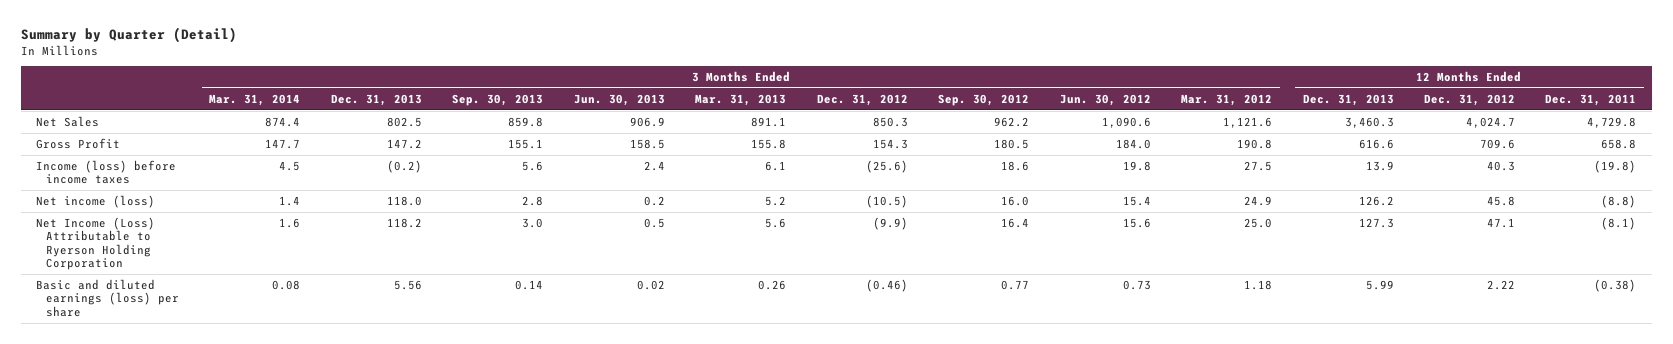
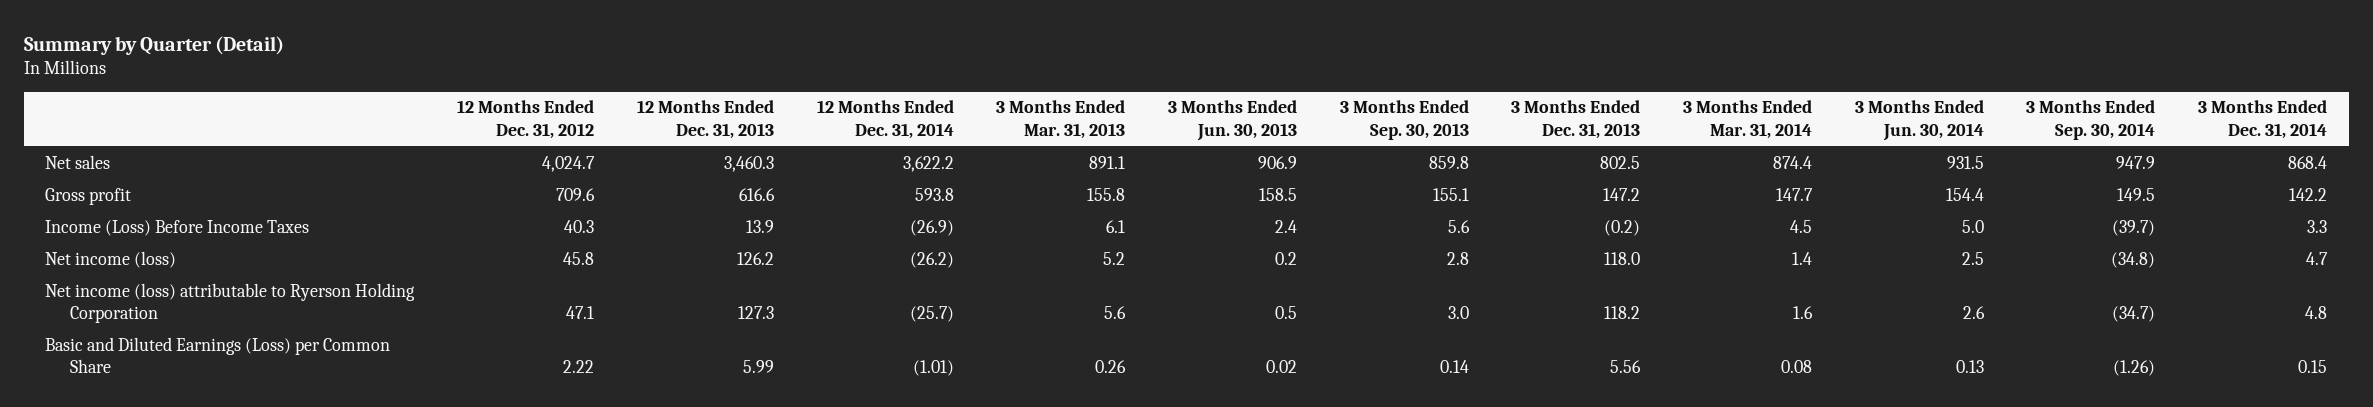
- | 3 Months Ended Mar. 31, 2014 | 3 Months Ended Dec. 31, 2013 | 3 Months Ended Sep. 30, 2013 | 3 Months Ended Jun. 30, 2013 | 3 Months Ended Mar. 31, 2013 | 3 Months Ended Dec. 31, 2012 | 3 Months Ended Sep. 30, 2012 | 3 Months Ended Jun. 30, 2012 | 3 Months Ended Mar. 31, 2012 | 12 Months Ended Dec. 31, 2013 | 12 Months Ended Dec. 31, 2012 | 12 Months Ended Dec. 31, 2011
+ | 12 Months Ended Dec. 31, 2012 | 12 Months Ended Dec. 31, 2013 | 12 Months Ended Dec. 31, 2014 | 3 Months Ended Mar. 31, 2013 | 3 Months Ended Jun. 30, 2013 | 3 Months Ended Sep. 30, 2013 | 3 Months Ended Dec. 31, 2013 | 3 Months Ended Mar. 31, 2014 | 3 Months Ended Jun. 30, 2014 | 3 Months Ended Sep. 30, 2014 | 3 Months Ended Dec. 31, 2014
- Net Sales | 874.4 | 802.5 | 859.8 | 906.9 | 891.1 | 850.3 | 962.2 | 1,090.6 | 1,121.6 | 3,460.3 | 4,024.7 | 4,729.8
- Gross Profit | 147.7 | 147.2 | 155.1 | 158.5 | 155.8 | 154.3 | 180.5 | 184.0 | 190.8 | 616.6 | 709.6 | 658.8
- Income (loss) before income taxes | 4.5 | (0.2) | 5.6 | 2.4 | 6.1 | (25.6) | 18.6 | 19.8 | 27.5 | 13.9 | 40.3 | (19.8)
+ Net sales | 4,024.7 | 3,460.3 | 3,622.2 | 891.1 | 906.9 | 859.8 | 802.5 | 874.4 | 931.5 | 947.9 | 868.4
+ Gross profit | 709.6 | 616.6 | 593.8 | 155.8 | 158.5 | 155.1 | 147.2 | 147.7 | 154.4 | 149.5 | 142.2
+ Income (Loss) Before Income Taxes | 40.3 | 13.9 | (26.9) | 6.1 | 2.4 | 5.6 | (0.2) | 4.5 | 5.0 | (39.7) | 3.3
- Net Income (Loss) Attributable to Ryerson Holding Corporation | 1.6 | 118.2 | 3.0 | 0.5 | 5.6 | (9.9) | 16.4 | 15.6 | 25.0 | 127.3 | 47.1 | (8.1)
- Basic and diluted earnings (loss) per share | 0.08 | 5.56 | 0.14 | 0.02 | 0.26 | (0.46) | 0.77 | 0.73 | 1.18 | 5.99 | 2.22 | (0.38)
+ Net income (loss) attributable to Ryerson Holding Corporation | 47.1 | 127.3 | (25.7) | 5.6 | 0.5 | 3.0 | 118.2 | 1.6 | 2.6 | (34.7) | 4.8
+ Basic and Diluted Earnings (Loss) per Common Share | 2.22 | 5.99 | (1.01) | 0.26 | 0.02 | 0.14 | 5.56 | 0.08 | 0.13 | (1.26) | 0.15

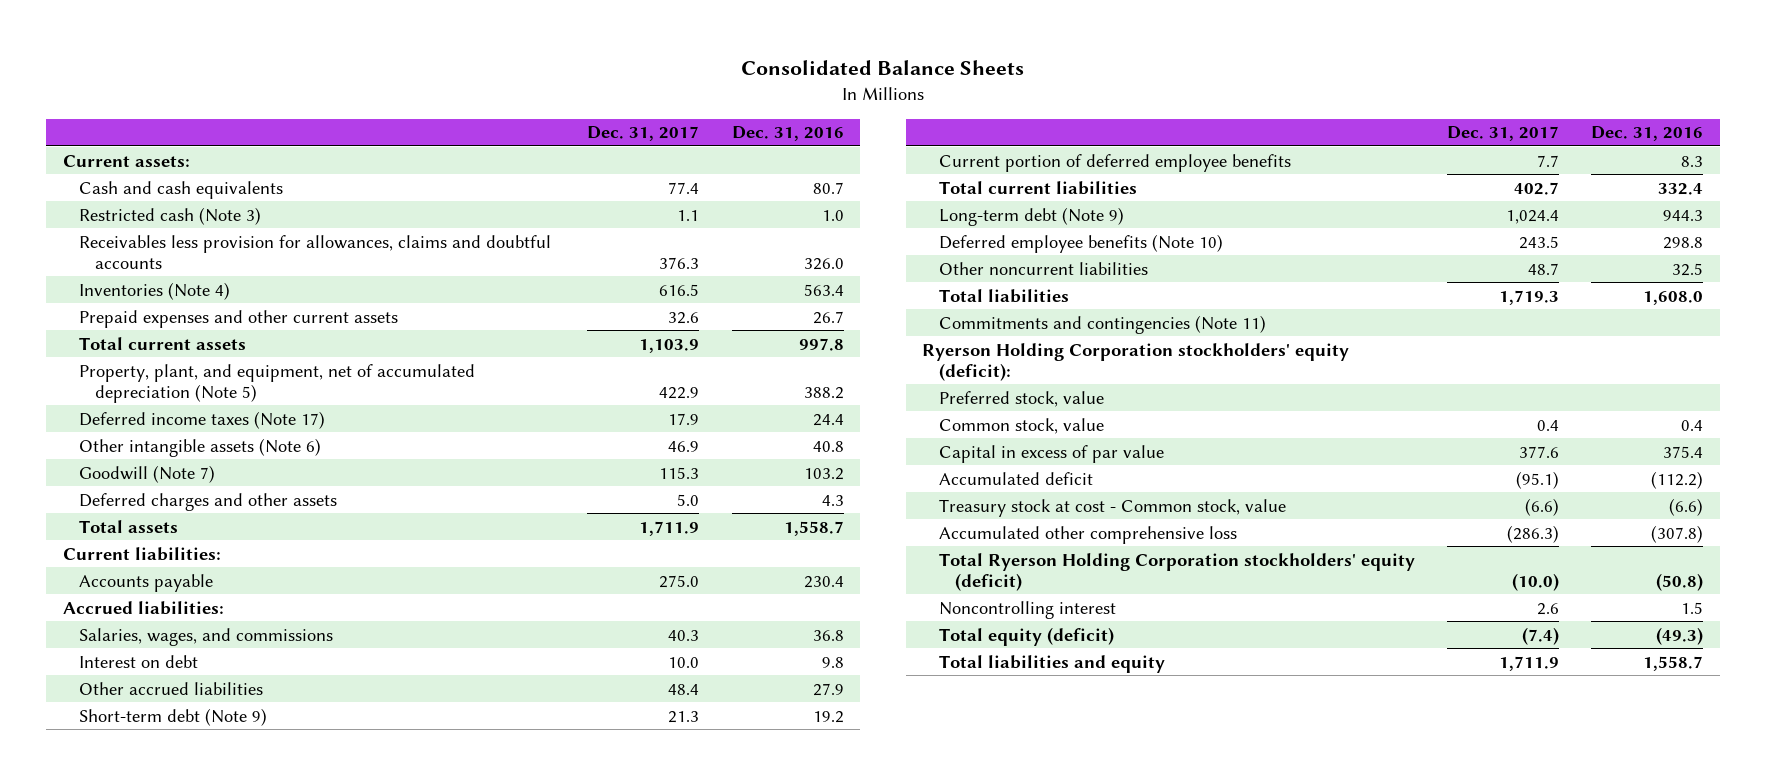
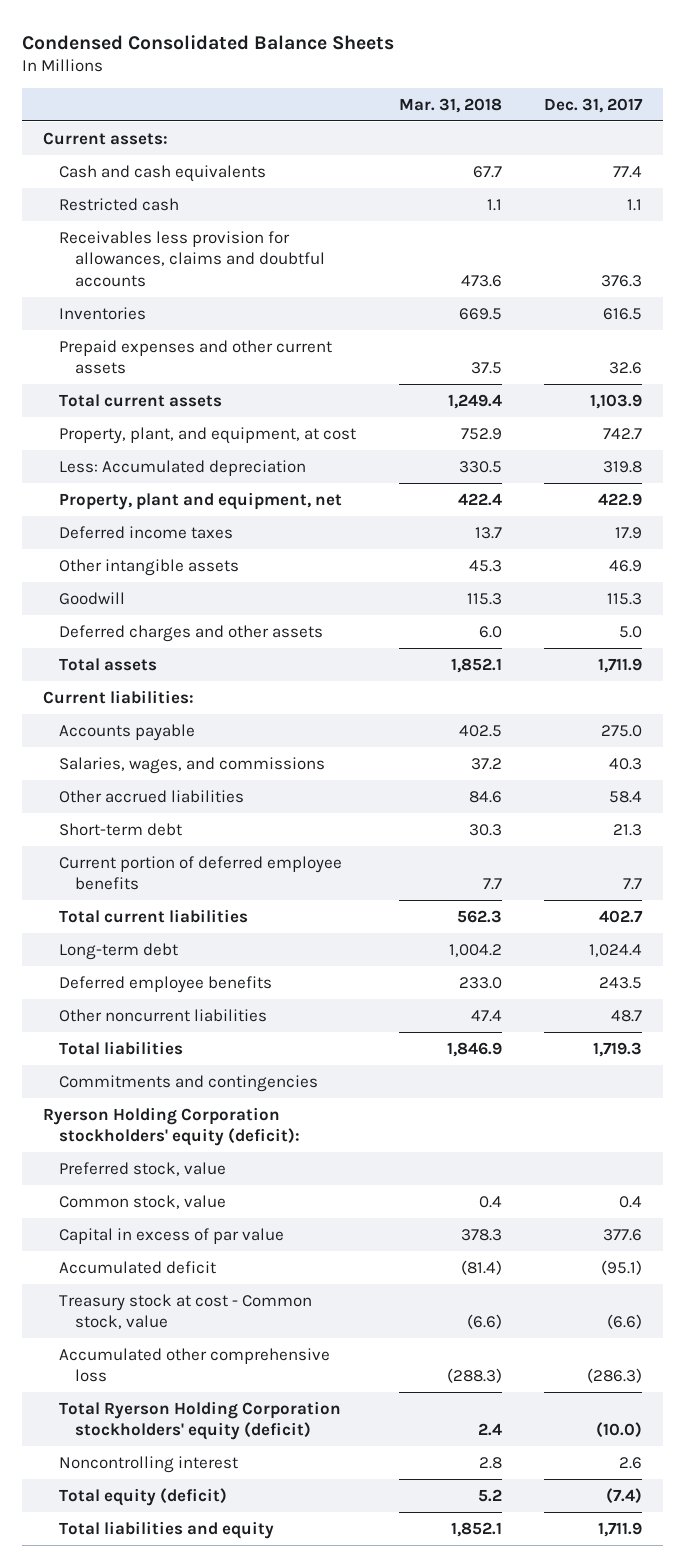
- Consolidated Balance Sheets
+ Condensed Consolidated Balance Sheets
- | Dec. 31, 2017 | Dec. 31, 2016
+ | Mar. 31, 2018 | Dec. 31, 2017
- Restricted cash (Note 3) | 1.1 | 1.0
+ Restricted cash | 1.1 | 1.1
- Inventories (Note 4) | 616.5 | 563.4
+ Inventories | 669.5 | 616.5
- Property, plant, and equipment, net of accumulated depreciation (Note 5) | 422.9 | 388.2
- Deferred income taxes (Note 17) | 17.9 | 24.4
- Other intangible assets (Note 6) | 46.9 | 40.8
- Goodwill (Note 7) | 115.3 | 103.2
+ Property, plant, and equipment, at cost | 752.9 | 742.7
+ Less: Accumulated depreciation | 330.5 | 319.8
+ Property, plant and equipment, net | 422.4 | 422.9
+ Deferred income taxes | 13.7 | 17.9
+ Other intangible assets | 45.3 | 46.9
+ Goodwill | 115.3 | 115.3
- Accrued liabilities:
- Interest on debt | 10.0 | 9.8
- Other accrued liabilities | 48.4 | 27.9
- Short-term debt (Note 9) | 21.3 | 19.2
+ Other accrued liabilities | 84.6 | 58.4
+ Short-term debt | 30.3 | 21.3
- Long-term debt (Note 9) | 1,024.4 | 944.3
- Deferred employee benefits (Note 10) | 243.5 | 298.8
+ Long-term debt | 1,004.2 | 1,024.4
+ Deferred employee benefits | 233.0 | 243.5
- Commitments and contingencies (Note 11)
+ Commitments and contingencies

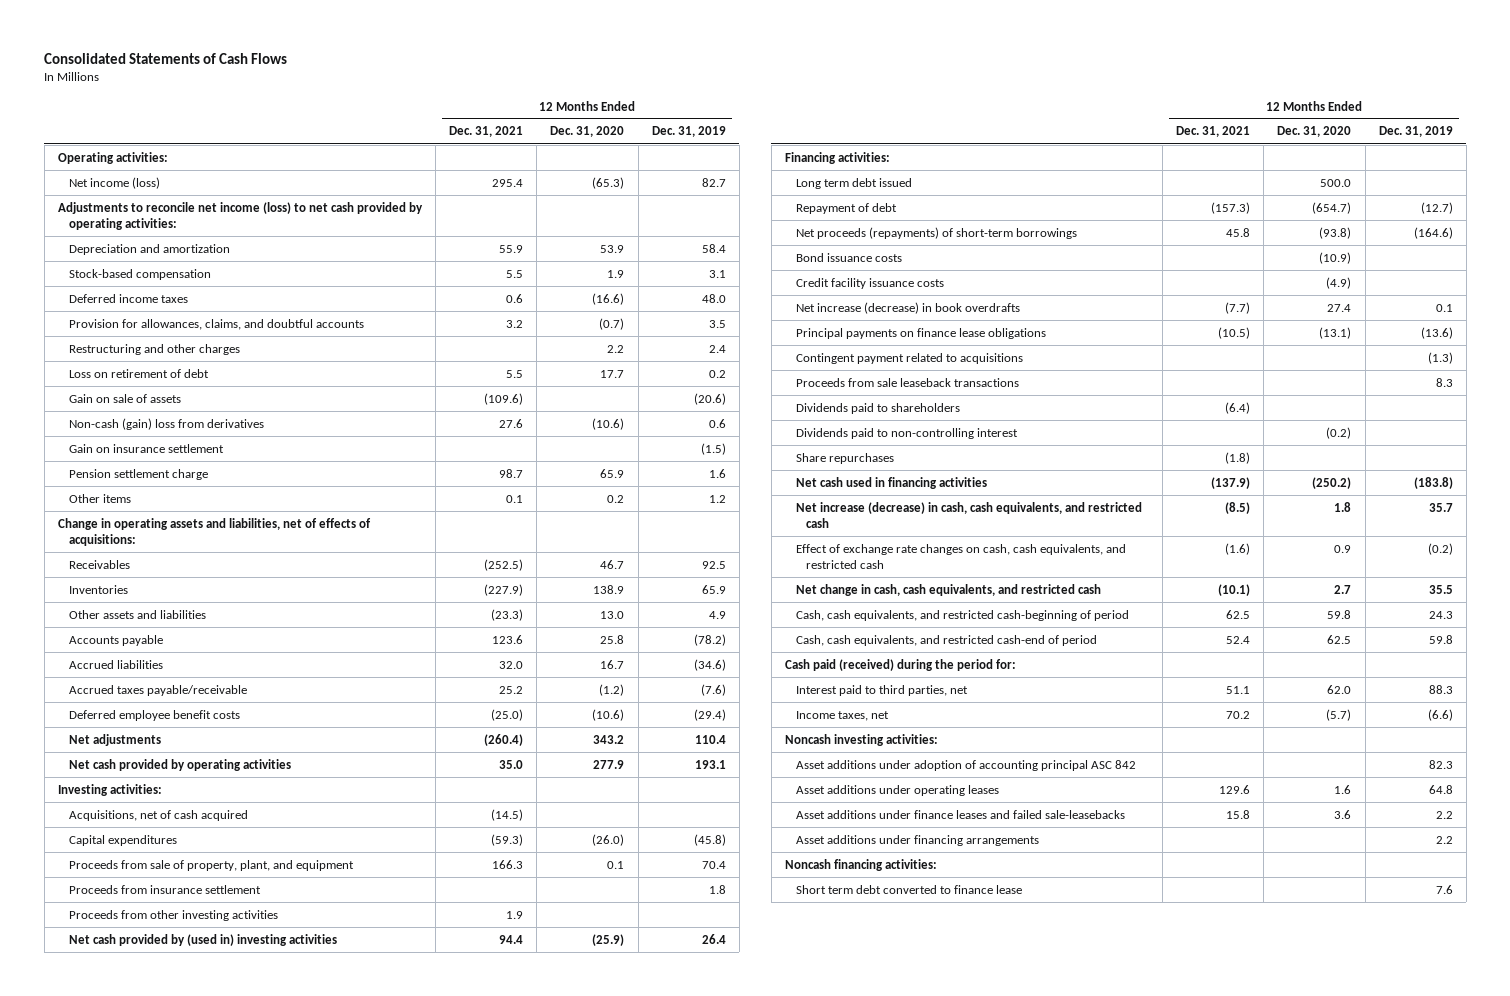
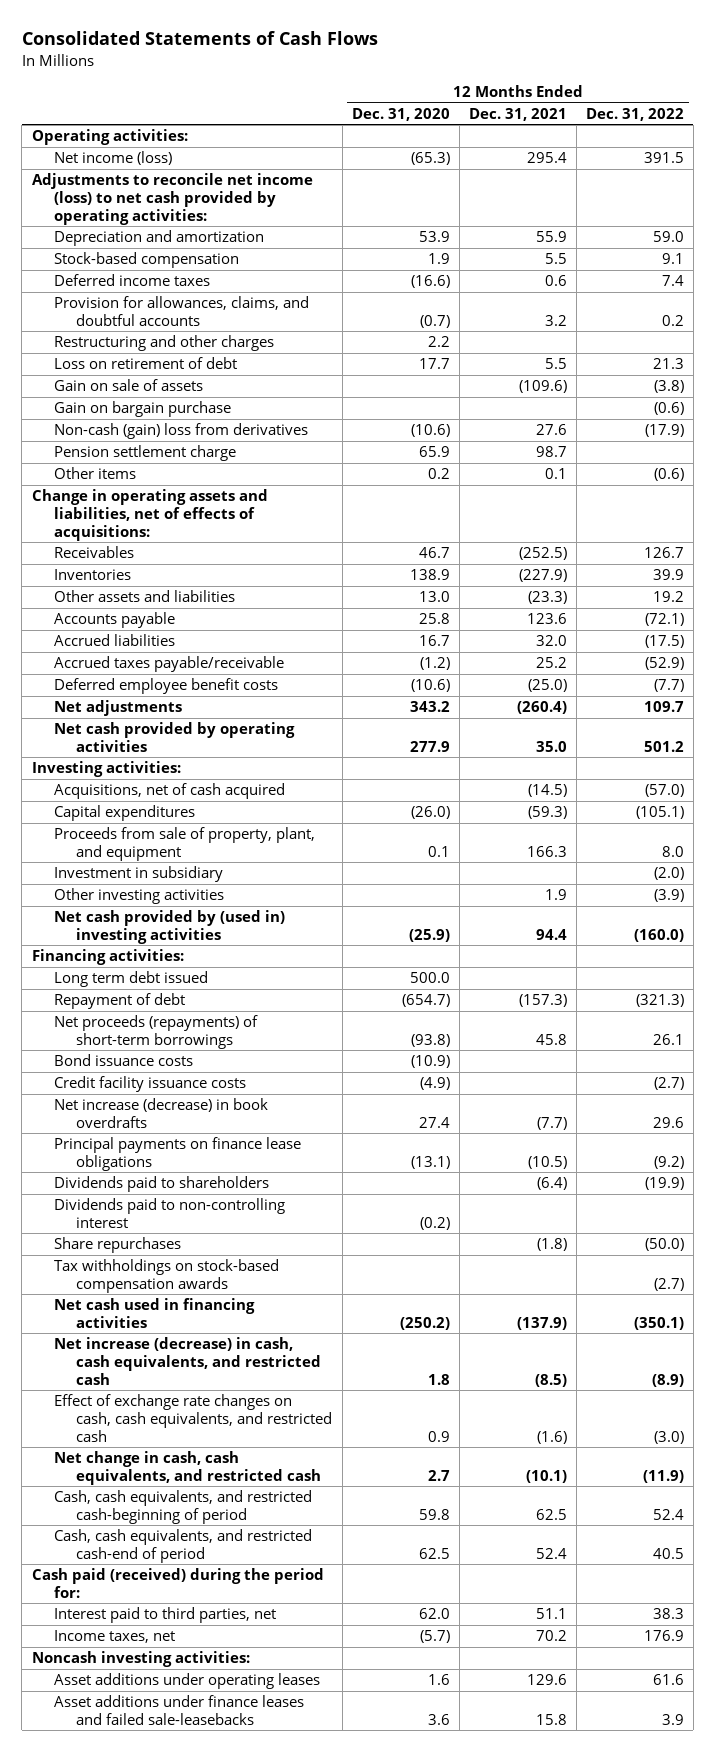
- | 12 Months Ended Dec. 31, 2021 | 12 Months Ended Dec. 31, 2020 | 12 Months Ended Dec. 31, 2019
+ | 12 Months Ended Dec. 31, 2020 | 12 Months Ended Dec. 31, 2021 | 12 Months Ended Dec. 31, 2022
+ Gain on bargain purchase | | | (0.6)
- Gain on insurance settlement | | | (1.5)
- Proceeds from insurance settlement | | | 1.8
- Proceeds from other investing activities | 1.9 | |
+ Investment in subsidiary | | | (2.0)
+ Other investing activities | | 1.9 | (3.9)
- Contingent payment related to acquisitions | | | (1.3)
- Proceeds from sale leaseback transactions | | | 8.3
+ Tax withholdings on stock-based compensation awards | | | (2.7)
- Asset additions under adoption of accounting principal ASC 842 | | | 82.3
- Asset additions under financing arrangements | | | 2.2
- Noncash financing activities:
- Short term debt converted to finance lease | | | 7.6

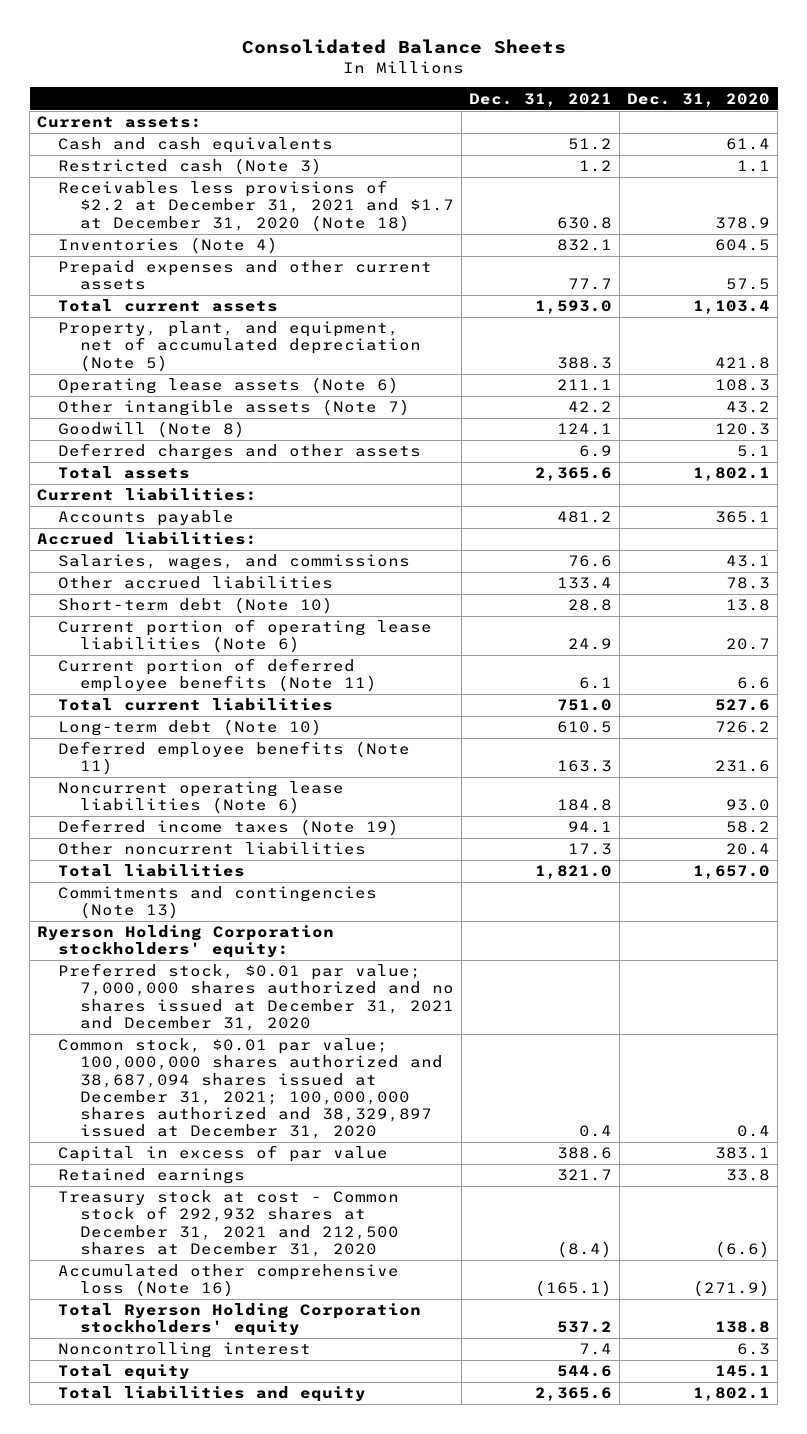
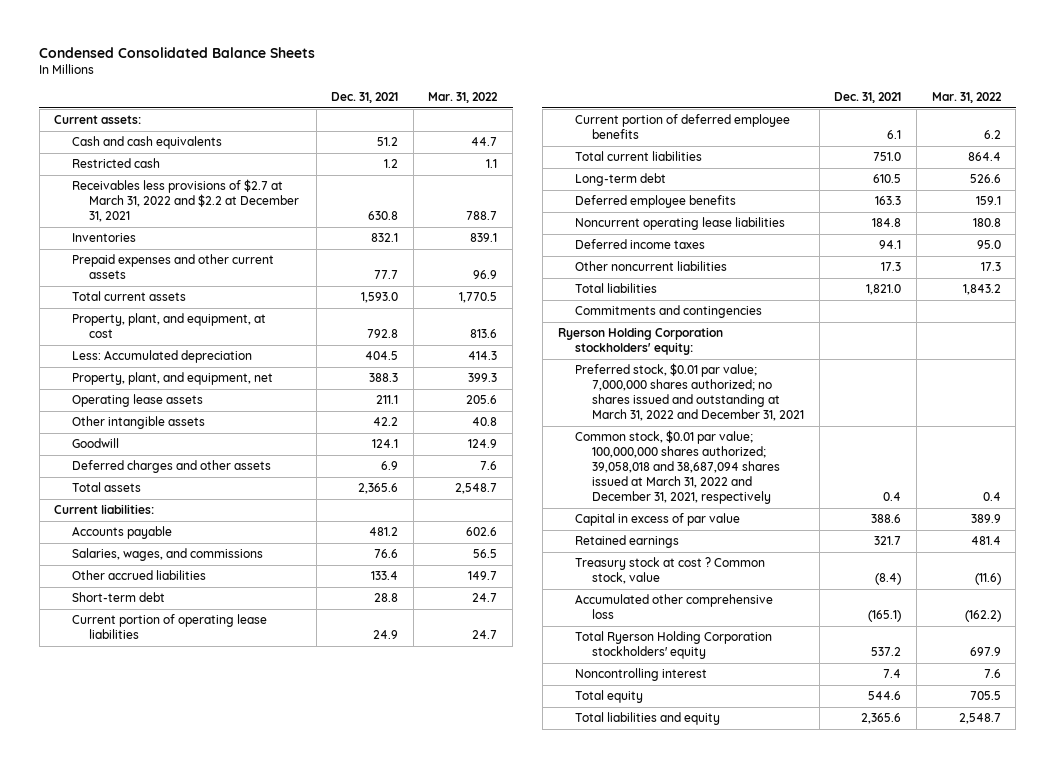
- Consolidated Balance Sheets
+ Condensed Consolidated Balance Sheets
- | Dec. 31, 2021 | Dec. 31, 2020
+ | Dec. 31, 2021 | Mar. 31, 2022
- Restricted cash (Note 3) | 1.2 | 1.1
- Receivables less provisions of $2.2 at December 31, 2021 and $1.7 at December 31, 2020 (Note 18) | 630.8 | 378.9
- Inventories (Note 4) | 832.1 | 604.5
+ Restricted cash | 1.2 | 1.1
+ Receivables less provisions of $2.7 at March 31, 2022 and $2.2 at December 31, 2021 | 630.8 | 788.7
+ Inventories | 832.1 | 839.1
- Property, plant, and equipment, net of accumulated depreciation (Note 5) | 388.3 | 421.8
- Operating lease assets (Note 6) | 211.1 | 108.3
- Other intangible assets (Note 7) | 42.2 | 43.2
- Goodwill (Note 8) | 124.1 | 120.3
+ Property, plant, and equipment, at cost | 792.8 | 813.6
+ Less: Accumulated depreciation | 404.5 | 414.3
+ Property, plant, and equipment, net | 388.3 | 399.3
+ Operating lease assets | 211.1 | 205.6
+ Other intangible assets | 42.2 | 40.8
+ Goodwill | 124.1 | 124.9
- Accrued liabilities:
- Short-term debt (Note 10) | 28.8 | 13.8
- Current portion of operating lease liabilities (Note 6) | 24.9 | 20.7
- Current portion of deferred employee benefits (Note 11) | 6.1 | 6.6
+ Short-term debt | 28.8 | 24.7
+ Current portion of operating lease liabilities | 24.9 | 24.7
+ Current portion of deferred employee benefits | 6.1 | 6.2
- Long-term debt (Note 10) | 610.5 | 726.2
- Deferred employee benefits (Note 11) | 163.3 | 231.6
- Noncurrent operating lease liabilities (Note 6) | 184.8 | 93.0
- Deferred income taxes (Note 19) | 94.1 | 58.2
+ Long-term debt | 610.5 | 526.6
+ Deferred employee benefits | 163.3 | 159.1
+ Noncurrent operating lease liabilities | 184.8 | 180.8
+ Deferred income taxes | 94.1 | 95.0
- Commitments and contingencies (Note 13)
+ Commitments and contingencies
- Preferred stock, $0.01 par value; 7,000,000 shares authorized and no shares issued at December 31, 2021 and December 31, 2020
- Common stock, $0.01 par value; 100,000,000 shares authorized and 38,687,094 shares issued at December 31, 2021; 100,000,000 shares authorized and 38,329,897 issued at December 31, 2020 | 0.4 | 0.4
+ Preferred stock, $0.01 par value; 7,000,000 shares authorized; no shares issued and outstanding at March 31, 2022 and December 31, 2021
+ Common stock, $0.01 par value; 100,000,000 shares authorized; 39,058,018 and 38,687,094 shares issued at March 31, 2022 and December 31, 2021, respectively | 0.4 | 0.4
- Treasury stock at cost - Common stock of 292,932 shares at December 31, 2021 and 212,500 shares at December 31, 2020 | (8.4) | (6.6)
- Accumulated other comprehensive loss (Note 16) | (165.1) | (271.9)
+ Treasury stock at cost ? Common stock, value | (8.4) | (11.6)
+ Accumulated other comprehensive loss | (165.1) | (162.2)

